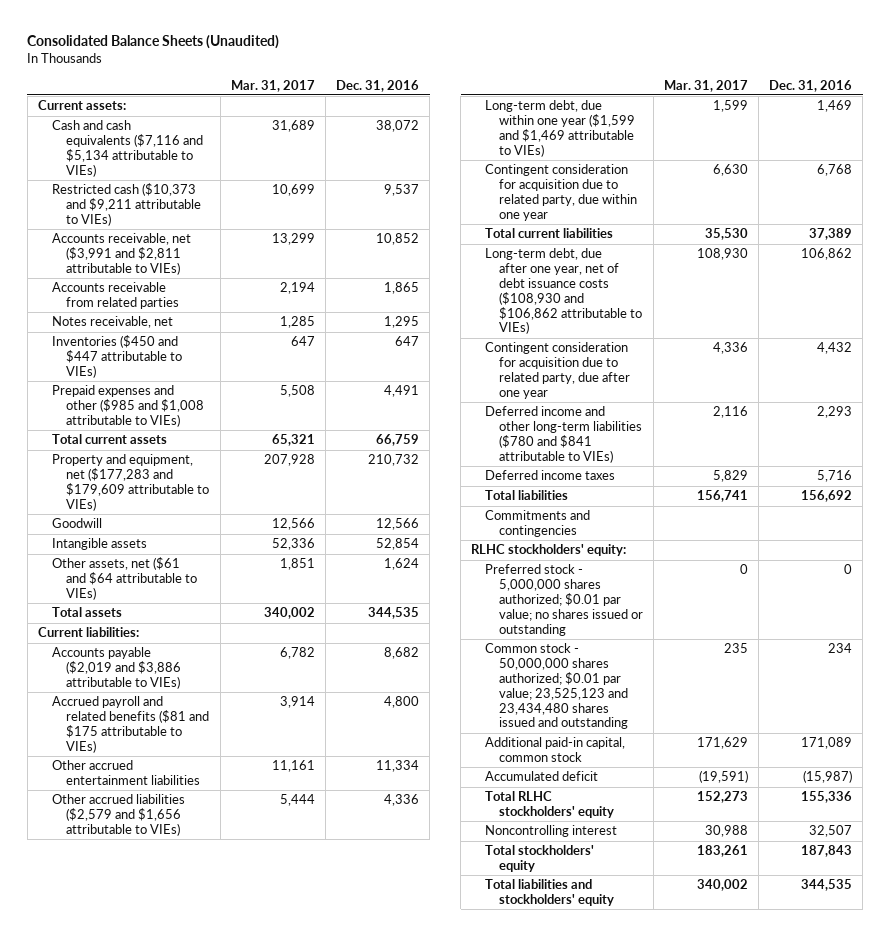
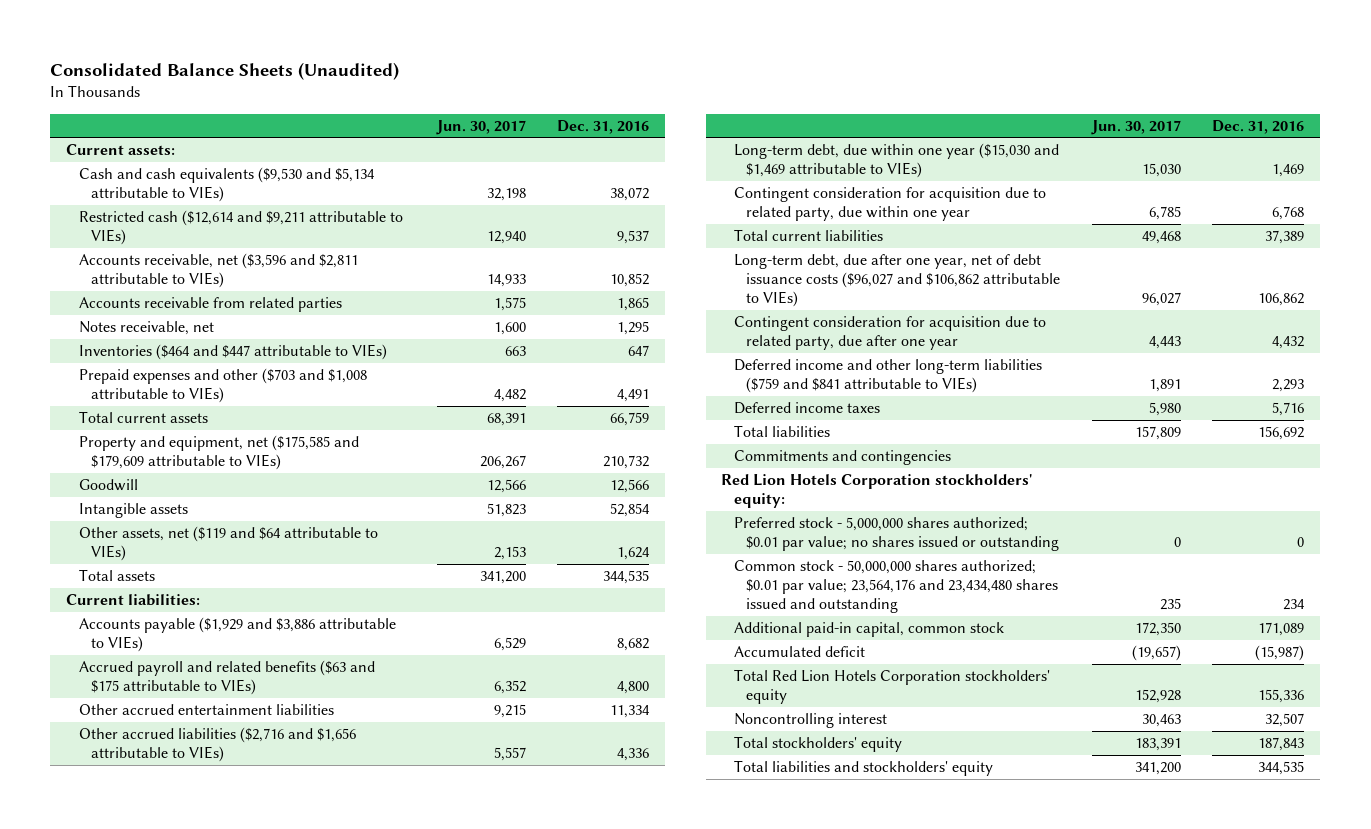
- | Mar. 31, 2017 | Dec. 31, 2016
+ | Jun. 30, 2017 | Dec. 31, 2016
- Cash and cash equivalents ($7,116 and $5,134 attributable to VIEs) | 31,689 | 38,072
- Restricted cash ($10,373 and $9,211 attributable to VIEs) | 10,699 | 9,537
- Accounts receivable, net ($3,991 and $2,811 attributable to VIEs) | 13,299 | 10,852
+ Cash and cash equivalents ($9,530 and $5,134 attributable to VIEs) | 32,198 | 38,072
+ Restricted cash ($12,614 and $9,211 attributable to VIEs) | 12,940 | 9,537
+ Accounts receivable, net ($3,596 and $2,811 attributable to VIEs) | 14,933 | 10,852
- Inventories ($450 and $447 attributable to VIEs) | 647 | 647
- Prepaid expenses and other ($985 and $1,008 attributable to VIEs) | 5,508 | 4,491
+ Inventories ($464 and $447 attributable to VIEs) | 663 | 647
+ Prepaid expenses and other ($703 and $1,008 attributable to VIEs) | 4,482 | 4,491
- Property and equipment, net ($177,283 and $179,609 attributable to VIEs) | 207,928 | 210,732
+ Property and equipment, net ($175,585 and $179,609 attributable to VIEs) | 206,267 | 210,732
- Other assets, net ($61 and $64 attributable to VIEs) | 1,851 | 1,624
+ Other assets, net ($119 and $64 attributable to VIEs) | 2,153 | 1,624
- Accounts payable ($2,019 and $3,886 attributable to VIEs) | 6,782 | 8,682
- Accrued payroll and related benefits ($81 and $175 attributable to VIEs) | 3,914 | 4,800
+ Accounts payable ($1,929 and $3,886 attributable to VIEs) | 6,529 | 8,682
+ Accrued payroll and related benefits ($63 and $175 attributable to VIEs) | 6,352 | 4,800
- Other accrued liabilities ($2,579 and $1,656 attributable to VIEs) | 5,444 | 4,336
- Long-term debt, due within one year ($1,599 and $1,469 attributable to VIEs) | 1,599 | 1,469
+ Other accrued liabilities ($2,716 and $1,656 attributable to VIEs) | 5,557 | 4,336
+ Long-term debt, due within one year ($15,030 and $1,469 attributable to VIEs) | 15,030 | 1,469
- Long-term debt, due after one year, net of debt issuance costs ($108,930 and $106,862 attributable to VIEs) | 108,930 | 106,862
+ Long-term debt, due after one year, net of debt issuance costs ($96,027 and $106,862 attributable to VIEs) | 96,027 | 106,862
- Deferred income and other long-term liabilities ($780 and $841 attributable to VIEs) | 2,116 | 2,293
+ Deferred income and other long-term liabilities ($759 and $841 attributable to VIEs) | 1,891 | 2,293
- RLHC stockholders' equity:
+ Red Lion Hotels Corporation stockholders' equity:
- Common stock - 50,000,000 shares authorized; $0.01 par value; 23,525,123 and 23,434,480 shares issued and outstanding | 235 | 234
+ Common stock - 50,000,000 shares authorized; $0.01 par value; 23,564,176 and 23,434,480 shares issued and outstanding | 235 | 234
- Total RLHC stockholders' equity | 152,273 | 155,336
+ Total Red Lion Hotels Corporation stockholders' equity | 152,928 | 155,336

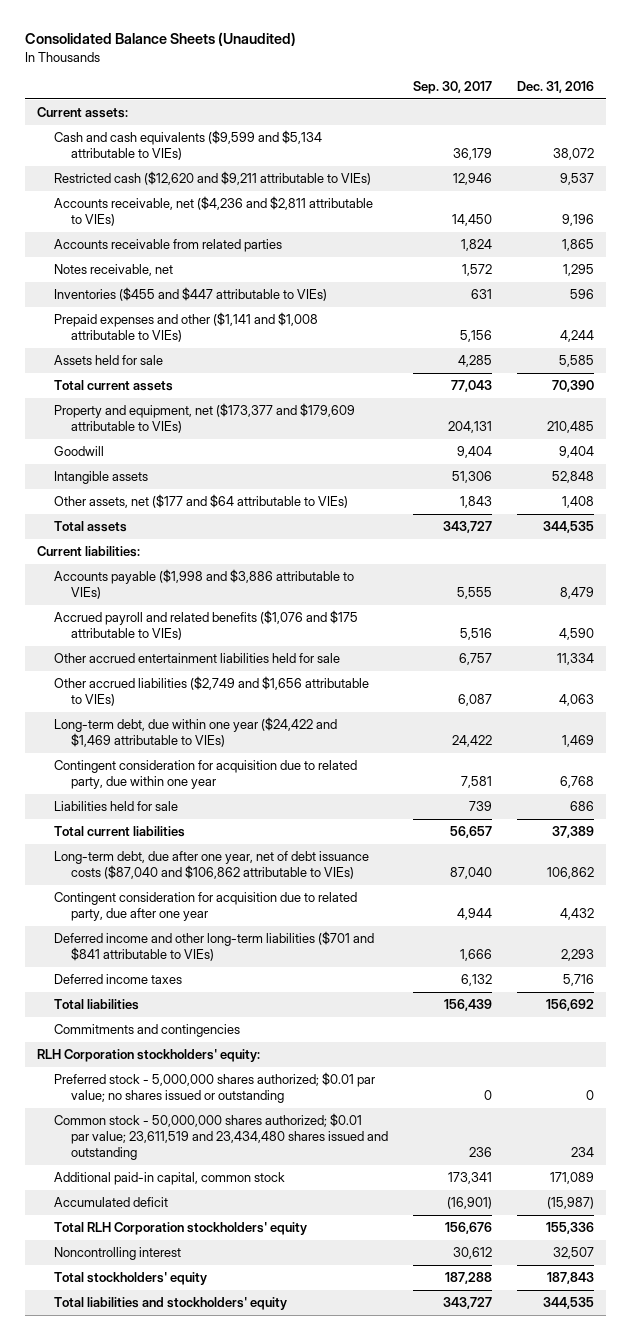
- | Jun. 30, 2017 | Dec. 31, 2016
+ | Sep. 30, 2017 | Dec. 31, 2016
- Cash and cash equivalents ($9,530 and $5,134 attributable to VIEs) | 32,198 | 38,072
- Restricted cash ($12,614 and $9,211 attributable to VIEs) | 12,940 | 9,537
- Accounts receivable, net ($3,596 and $2,811 attributable to VIEs) | 14,933 | 10,852
+ Cash and cash equivalents ($9,599 and $5,134 attributable to VIEs) | 36,179 | 38,072
+ Restricted cash ($12,620 and $9,211 attributable to VIEs) | 12,946 | 9,537
+ Accounts receivable, net ($4,236 and $2,811 attributable to VIEs) | 14,450 | 9,196
- Inventories ($464 and $447 attributable to VIEs) | 663 | 647
- Prepaid expenses and other ($703 and $1,008 attributable to VIEs) | 4,482 | 4,491
- Total current assets | 68,391 | 66,759
- Property and equipment, net ($175,585 and $179,609 attributable to VIEs) | 206,267 | 210,732
- Goodwill | 12,566 | 12,566
- Intangible assets | 51,823 | 52,854
- Other assets, net ($119 and $64 attributable to VIEs) | 2,153 | 1,624
+ Inventories ($455 and $447 attributable to VIEs) | 631 | 596
+ Prepaid expenses and other ($1,141 and $1,008 attributable to VIEs) | 5,156 | 4,244
+ Assets held for sale | 4,285 | 5,585
+ Total current assets | 77,043 | 70,390
+ Property and equipment, net ($173,377 and $179,609 attributable to VIEs) | 204,131 | 210,485
+ Goodwill | 9,404 | 9,404
+ Intangible assets | 51,306 | 52,848
+ Other assets, net ($177 and $64 attributable to VIEs) | 1,843 | 1,408
- Accounts payable ($1,929 and $3,886 attributable to VIEs) | 6,529 | 8,682
- Accrued payroll and related benefits ($63 and $175 attributable to VIEs) | 6,352 | 4,800
- Other accrued entertainment liabilities | 9,215 | 11,334
- Other accrued liabilities ($2,716 and $1,656 attributable to VIEs) | 5,557 | 4,336
- Long-term debt, due within one year ($15,030 and $1,469 attributable to VIEs) | 15,030 | 1,469
+ Accounts payable ($1,998 and $3,886 attributable to VIEs) | 5,555 | 8,479
+ Accrued payroll and related benefits ($1,076 and $175 attributable to VIEs) | 5,516 | 4,590
+ Other accrued entertainment liabilities held for sale | 6,757 | 11,334
+ Other accrued liabilities ($2,749 and $1,656 attributable to VIEs) | 6,087 | 4,063
+ Long-term debt, due within one year ($24,422 and $1,469 attributable to VIEs) | 24,422 | 1,469
+ Liabilities held for sale | 739 | 686
- Long-term debt, due after one year, net of debt issuance costs ($96,027 and $106,862 attributable to VIEs) | 96,027 | 106,862
+ Long-term debt, due after one year, net of debt issuance costs ($87,040 and $106,862 attributable to VIEs) | 87,040 | 106,862
- Deferred income and other long-term liabilities ($759 and $841 attributable to VIEs) | 1,891 | 2,293
+ Deferred income and other long-term liabilities ($701 and $841 attributable to VIEs) | 1,666 | 2,293
- Red Lion Hotels Corporation stockholders' equity:
+ RLH Corporation stockholders' equity:
- Common stock - 50,000,000 shares authorized; $0.01 par value; 23,564,176 and 23,434,480 shares issued and outstanding | 235 | 234
+ Common stock - 50,000,000 shares authorized; $0.01 par value; 23,611,519 and 23,434,480 shares issued and outstanding | 236 | 234
- Total Red Lion Hotels Corporation stockholders' equity | 152,928 | 155,336
+ Total RLH Corporation stockholders' equity | 156,676 | 155,336

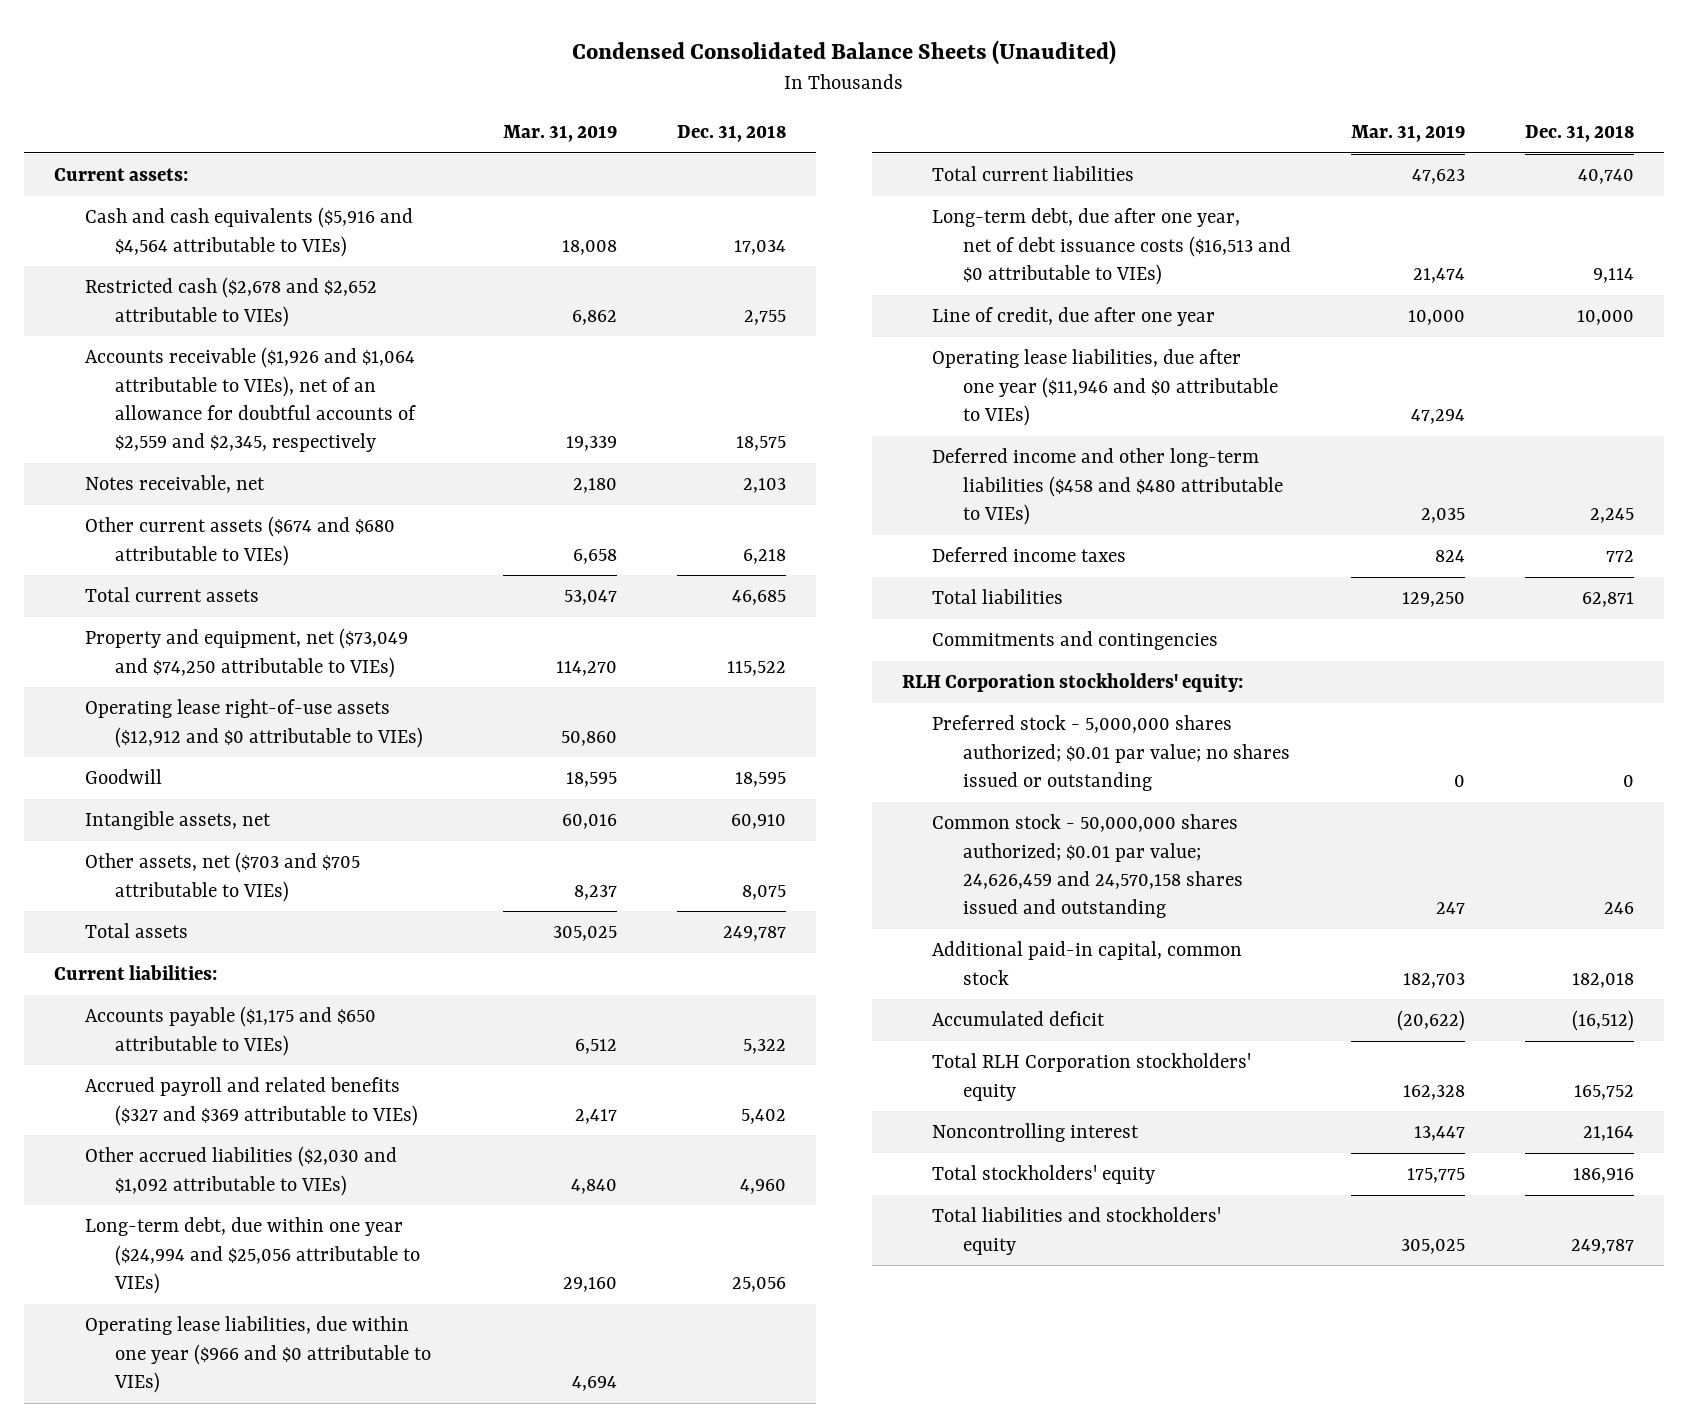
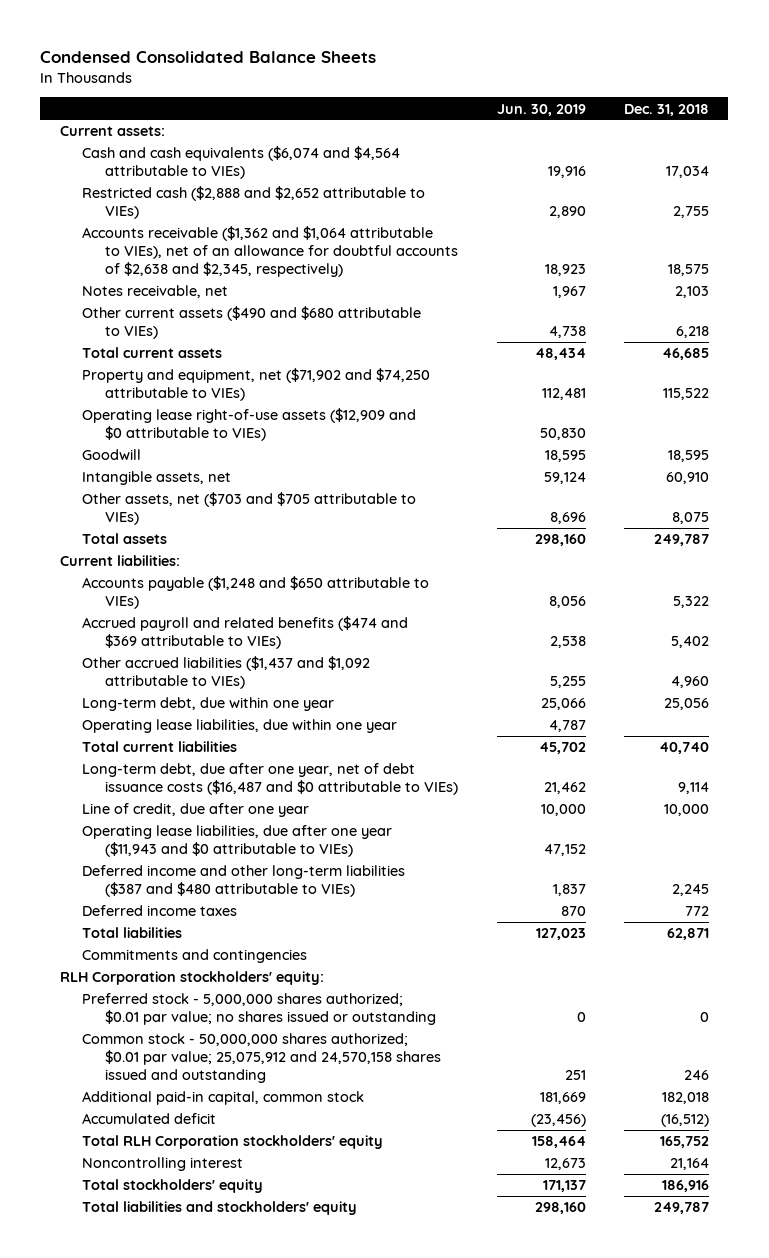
- Condensed Consolidated Balance Sheets (Unaudited)
+ Condensed Consolidated Balance Sheets
- | Mar. 31, 2019 | Dec. 31, 2018
+ | Jun. 30, 2019 | Dec. 31, 2018
- Cash and cash equivalents ($5,916 and $4,564 attributable to VIEs) | 18,008 | 17,034
- Restricted cash ($2,678 and $2,652 attributable to VIEs) | 6,862 | 2,755
- Accounts receivable ($1,926 and $1,064 attributable to VIEs), net of an allowance for doubtful accounts of $2,559 and $2,345, respectively | 19,339 | 18,575
+ Cash and cash equivalents ($6,074 and $4,564 attributable to VIEs) | 19,916 | 17,034
+ Restricted cash ($2,888 and $2,652 attributable to VIEs) | 2,890 | 2,755
+ Accounts receivable ($1,362 and $1,064 attributable to VIEs), net of an allowance for doubtful accounts of $2,638 and $2,345, respectively) | 18,923 | 18,575
- Other current assets ($674 and $680 attributable to VIEs) | 6,658 | 6,218
+ Other current assets ($490 and $680 attributable to VIEs) | 4,738 | 6,218
- Property and equipment, net ($73,049 and $74,250 attributable to VIEs) | 114,270 | 115,522
- Operating lease right-of-use assets ($12,912 and $0 attributable to VIEs) | 50,860 |
+ Property and equipment, net ($71,902 and $74,250 attributable to VIEs) | 112,481 | 115,522
+ Operating lease right-of-use assets ($12,909 and $0 attributable to VIEs) | 50,830 |
- Accounts payable ($1,175 and $650 attributable to VIEs) | 6,512 | 5,322
- Accrued payroll and related benefits ($327 and $369 attributable to VIEs) | 2,417 | 5,402
- Other accrued liabilities ($2,030 and $1,092 attributable to VIEs) | 4,840 | 4,960
- Long-term debt, due within one year ($24,994 and $25,056 attributable to VIEs) | 29,160 | 25,056
- Operating lease liabilities, due within one year ($966 and $0 attributable to VIEs) | 4,694 |
+ Accounts payable ($1,248 and $650 attributable to VIEs) | 8,056 | 5,322
+ Accrued payroll and related benefits ($474 and $369 attributable to VIEs) | 2,538 | 5,402
+ Other accrued liabilities ($1,437 and $1,092 attributable to VIEs) | 5,255 | 4,960
+ Long-term debt, due within one year | 25,066 | 25,056
+ Operating lease liabilities, due within one year | 4,787 |
- Long-term debt, due after one year, net of debt issuance costs ($16,513 and $0 attributable to VIEs) | 21,474 | 9,114
+ Long-term debt, due after one year, net of debt issuance costs ($16,487 and $0 attributable to VIEs) | 21,462 | 9,114
- Operating lease liabilities, due after one year ($11,946 and $0 attributable to VIEs) | 47,294 |
- Deferred income and other long-term liabilities ($458 and $480 attributable to VIEs) | 2,035 | 2,245
+ Operating lease liabilities, due after one year ($11,943 and $0 attributable to VIEs) | 47,152 |
+ Deferred income and other long-term liabilities ($387 and $480 attributable to VIEs) | 1,837 | 2,245
- Common stock - 50,000,000 shares authorized; $0.01 par value; 24,626,459 and 24,570,158 shares issued and outstanding | 247 | 246
+ Common stock - 50,000,000 shares authorized; $0.01 par value; 25,075,912 and 24,570,158 shares issued and outstanding | 251 | 246

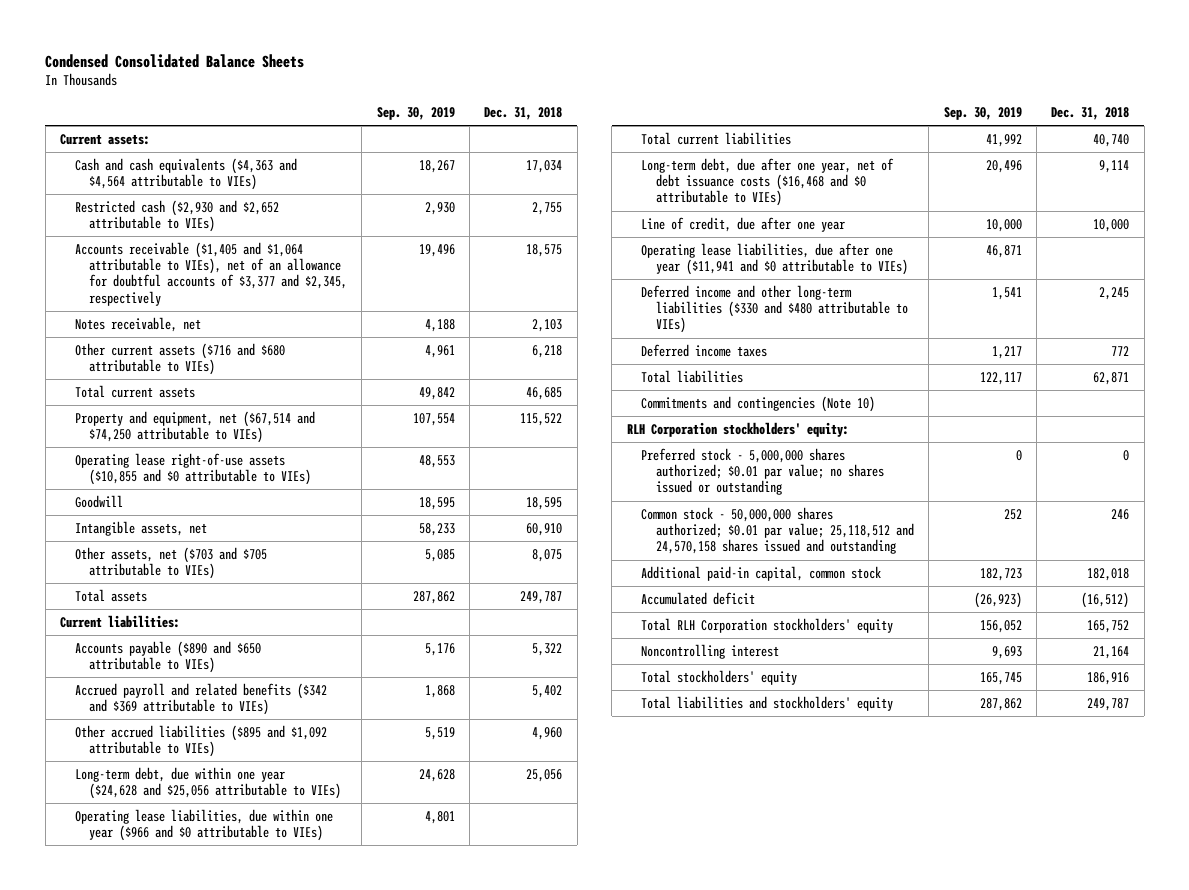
- | Jun. 30, 2019 | Dec. 31, 2018
+ | Sep. 30, 2019 | Dec. 31, 2018
- Cash and cash equivalents ($6,074 and $4,564 attributable to VIEs) | 19,916 | 17,034
- Restricted cash ($2,888 and $2,652 attributable to VIEs) | 2,890 | 2,755
- Accounts receivable ($1,362 and $1,064 attributable to VIEs), net of an allowance for doubtful accounts of $2,638 and $2,345, respectively) | 18,923 | 18,575
+ Cash and cash equivalents ($4,363 and $4,564 attributable to VIEs) | 18,267 | 17,034
+ Restricted cash ($2,930 and $2,652 attributable to VIEs) | 2,930 | 2,755
+ Accounts receivable ($1,405 and $1,064 attributable to VIEs), net of an allowance for doubtful accounts of $3,377 and $2,345, respectively | 19,496 | 18,575
- Other current assets ($490 and $680 attributable to VIEs) | 4,738 | 6,218
+ Other current assets ($716 and $680 attributable to VIEs) | 4,961 | 6,218
- Property and equipment, net ($71,902 and $74,250 attributable to VIEs) | 112,481 | 115,522
- Operating lease right-of-use assets ($12,909 and $0 attributable to VIEs) | 50,830 |
+ Property and equipment, net ($67,514 and $74,250 attributable to VIEs) | 107,554 | 115,522
+ Operating lease right-of-use assets ($10,855 and $0 attributable to VIEs) | 48,553 |
- Accounts payable ($1,248 and $650 attributable to VIEs) | 8,056 | 5,322
- Accrued payroll and related benefits ($474 and $369 attributable to VIEs) | 2,538 | 5,402
- Other accrued liabilities ($1,437 and $1,092 attributable to VIEs) | 5,255 | 4,960
- Long-term debt, due within one year | 25,066 | 25,056
- Operating lease liabilities, due within one year | 4,787 |
+ Accounts payable ($890 and $650 attributable to VIEs) | 5,176 | 5,322
+ Accrued payroll and related benefits ($342 and $369 attributable to VIEs) | 1,868 | 5,402
+ Other accrued liabilities ($895 and $1,092 attributable to VIEs) | 5,519 | 4,960
+ Long-term debt, due within one year ($24,628 and $25,056 attributable to VIEs) | 24,628 | 25,056
+ Operating lease liabilities, due within one year ($966 and $0 attributable to VIEs) | 4,801 |
- Long-term debt, due after one year, net of debt issuance costs ($16,487 and $0 attributable to VIEs) | 21,462 | 9,114
+ Long-term debt, due after one year, net of debt issuance costs ($16,468 and $0 attributable to VIEs) | 20,496 | 9,114
- Operating lease liabilities, due after one year ($11,943 and $0 attributable to VIEs) | 47,152 |
- Deferred income and other long-term liabilities ($387 and $480 attributable to VIEs) | 1,837 | 2,245
+ Operating lease liabilities, due after one year ($11,941 and $0 attributable to VIEs) | 46,871 |
+ Deferred income and other long-term liabilities ($330 and $480 attributable to VIEs) | 1,541 | 2,245
- Commitments and contingencies
+ Commitments and contingencies (Note 10)
- Common stock - 50,000,000 shares authorized; $0.01 par value; 25,075,912 and 24,570,158 shares issued and outstanding | 251 | 246
+ Common stock - 50,000,000 shares authorized; $0.01 par value; 25,118,512 and 24,570,158 shares issued and outstanding | 252 | 246

